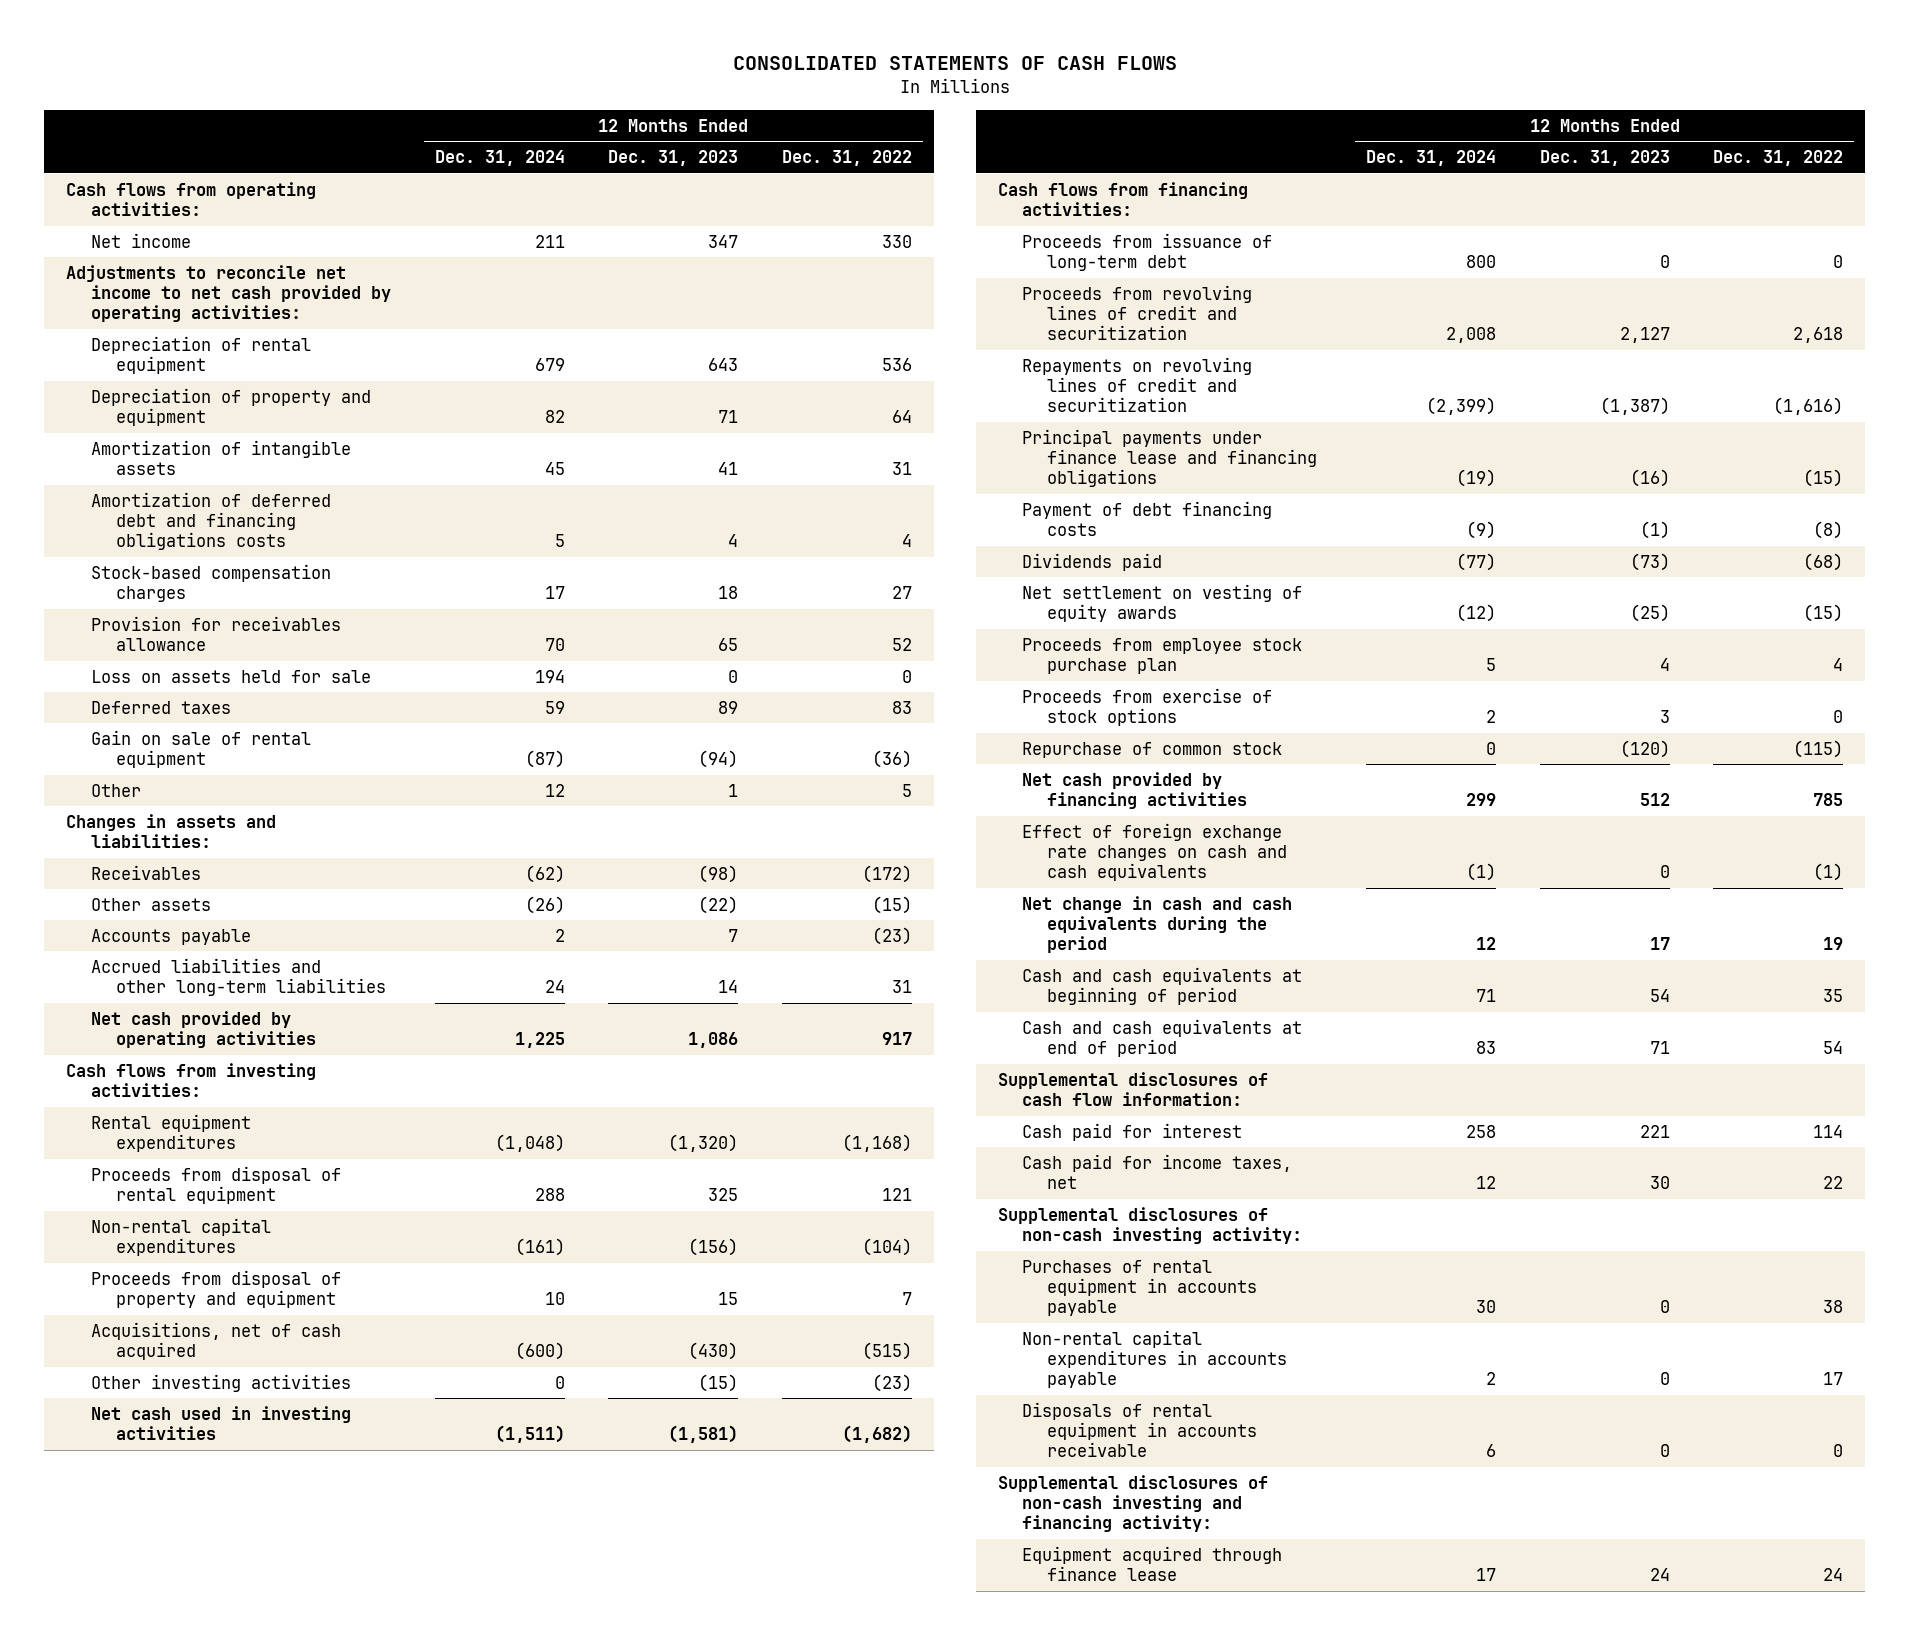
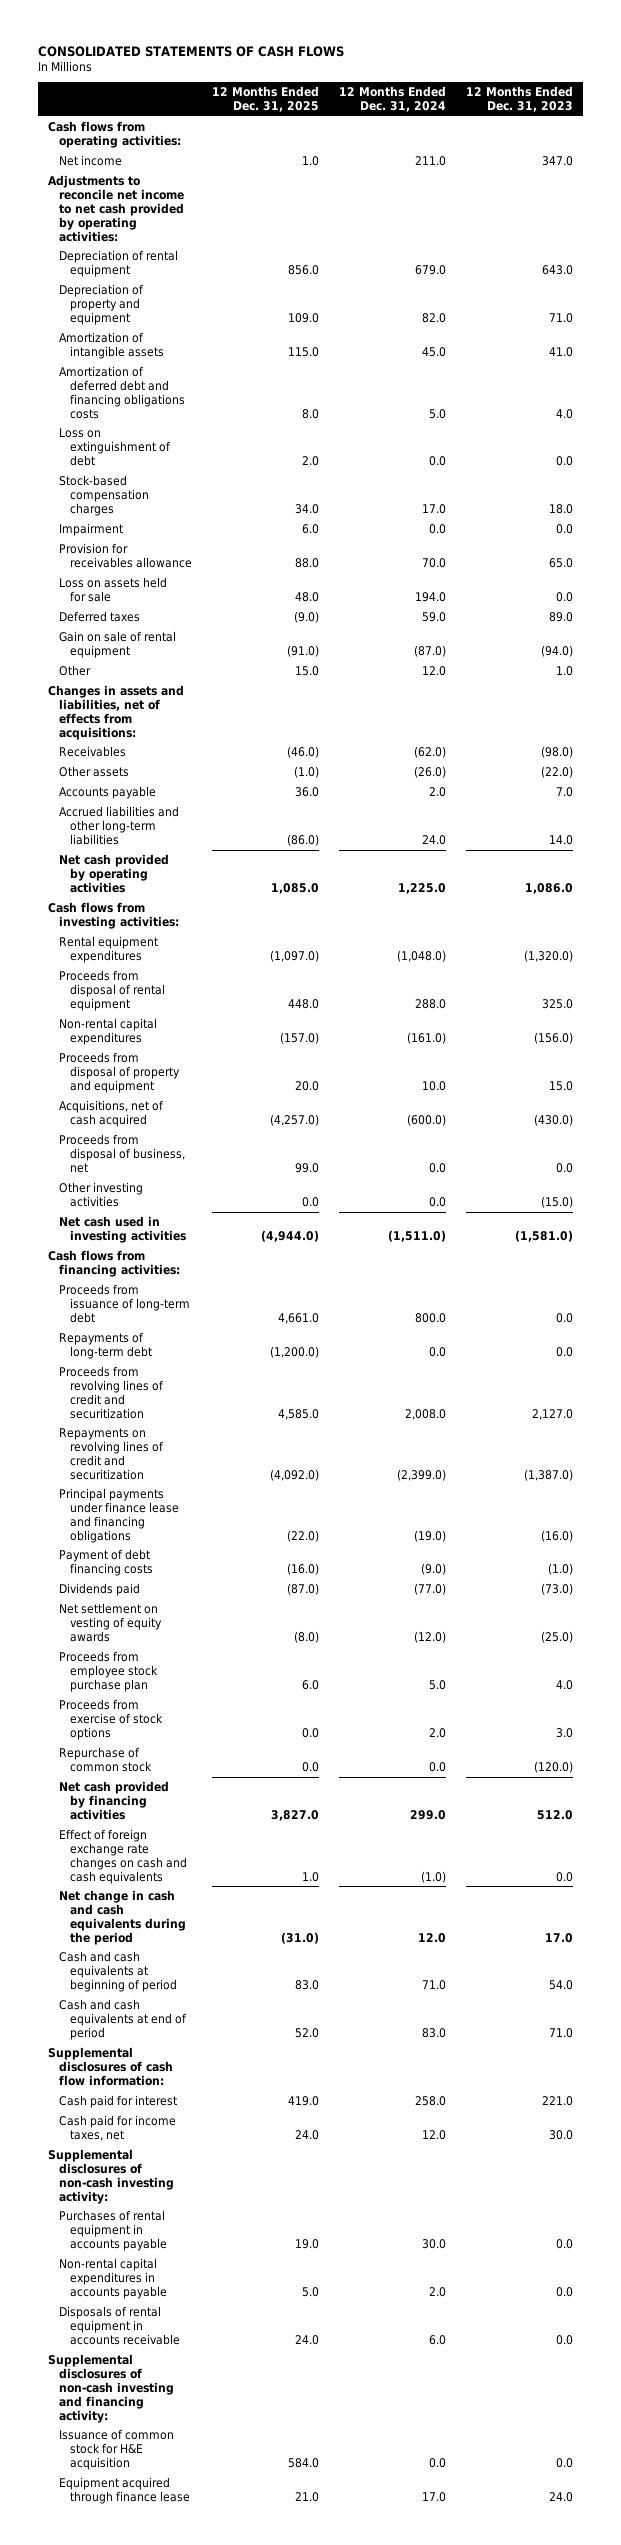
- | 12 Months Ended Dec. 31, 2024 | 12 Months Ended Dec. 31, 2023 | 12 Months Ended Dec. 31, 2022
+ | 12 Months Ended Dec. 31, 2025 | 12 Months Ended Dec. 31, 2024 | 12 Months Ended Dec. 31, 2023
- Net income | 211 | 347 | 330
+ Net income | 1.0 | 211.0 | 347.0
- Depreciation of rental equipment | 679 | 643 | 536
- Depreciation of property and equipment | 82 | 71 | 64
- Amortization of intangible assets | 45 | 41 | 31
- Amortization of deferred debt and financing obligations costs | 5 | 4 | 4
- Stock-based compensation charges | 17 | 18 | 27
- Provision for receivables allowance | 70 | 65 | 52
- Loss on assets held for sale | 194 | 0 | 0
- Deferred taxes | 59 | 89 | 83
- Gain on sale of rental equipment | (87) | (94) | (36)
- Other | 12 | 1 | 5
- Changes in assets and liabilities:
- Receivables | (62) | (98) | (172)
- Other assets | (26) | (22) | (15)
- Accounts payable | 2 | 7 | (23)
- Accrued liabilities and other long-term liabilities | 24 | 14 | 31
- Net cash provided by operating activities | 1,225 | 1,086 | 917
+ Depreciation of rental equipment | 856.0 | 679.0 | 643.0
+ Depreciation of property and equipment | 109.0 | 82.0 | 71.0
+ Amortization of intangible assets | 115.0 | 45.0 | 41.0
+ Amortization of deferred debt and financing obligations costs | 8.0 | 5.0 | 4.0
+ Loss on extinguishment of debt | 2.0 | 0.0 | 0.0
+ Stock-based compensation charges | 34.0 | 17.0 | 18.0
+ Impairment | 6.0 | 0.0 | 0.0
+ Provision for receivables allowance | 88.0 | 70.0 | 65.0
+ Loss on assets held for sale | 48.0 | 194.0 | 0.0
+ Deferred taxes | (9.0) | 59.0 | 89.0
+ Gain on sale of rental equipment | (91.0) | (87.0) | (94.0)
+ Other | 15.0 | 12.0 | 1.0
+ Changes in assets and liabilities, net of effects from acquisitions:
+ Receivables | (46.0) | (62.0) | (98.0)
+ Other assets | (1.0) | (26.0) | (22.0)
+ Accounts payable | 36.0 | 2.0 | 7.0
+ Accrued liabilities and other long-term liabilities | (86.0) | 24.0 | 14.0
+ Net cash provided by operating activities | 1,085.0 | 1,225.0 | 1,086.0
- Rental equipment expenditures | (1,048) | (1,320) | (1,168)
- Proceeds from disposal of rental equipment | 288 | 325 | 121
- Non-rental capital expenditures | (161) | (156) | (104)
- Proceeds from disposal of property and equipment | 10 | 15 | 7
- Acquisitions, net of cash acquired | (600) | (430) | (515)
- Other investing activities | 0 | (15) | (23)
- Net cash used in investing activities | (1,511) | (1,581) | (1,682)
+ Rental equipment expenditures | (1,097.0) | (1,048.0) | (1,320.0)
+ Proceeds from disposal of rental equipment | 448.0 | 288.0 | 325.0
+ Non-rental capital expenditures | (157.0) | (161.0) | (156.0)
+ Proceeds from disposal of property and equipment | 20.0 | 10.0 | 15.0
+ Acquisitions, net of cash acquired | (4,257.0) | (600.0) | (430.0)
+ Proceeds from disposal of business, net | 99.0 | 0.0 | 0.0
+ Other investing activities | 0.0 | 0.0 | (15.0)
+ Net cash used in investing activities | (4,944.0) | (1,511.0) | (1,581.0)
- Proceeds from issuance of long-term debt | 800 | 0 | 0
- Proceeds from revolving lines of credit and securitization | 2,008 | 2,127 | 2,618
- Repayments on revolving lines of credit and securitization | (2,399) | (1,387) | (1,616)
- Principal payments under finance lease and financing obligations | (19) | (16) | (15)
- Payment of debt financing costs | (9) | (1) | (8)
- Dividends paid | (77) | (73) | (68)
- Net settlement on vesting of equity awards | (12) | (25) | (15)
- Proceeds from employee stock purchase plan | 5 | 4 | 4
- Proceeds from exercise of stock options | 2 | 3 | 0
- Repurchase of common stock | 0 | (120) | (115)
- Net cash provided by financing activities | 299 | 512 | 785
- Effect of foreign exchange rate changes on cash and cash equivalents | (1) | 0 | (1)
- Net change in cash and cash equivalents during the period | 12 | 17 | 19
- Cash and cash equivalents at beginning of period | 71 | 54 | 35
- Cash and cash equivalents at end of period | 83 | 71 | 54
+ Proceeds from issuance of long-term debt | 4,661.0 | 800.0 | 0.0
+ Repayments of long-term debt | (1,200.0) | 0.0 | 0.0
+ Proceeds from revolving lines of credit and securitization | 4,585.0 | 2,008.0 | 2,127.0
+ Repayments on revolving lines of credit and securitization | (4,092.0) | (2,399.0) | (1,387.0)
+ Principal payments under finance lease and financing obligations | (22.0) | (19.0) | (16.0)
+ Payment of debt financing costs | (16.0) | (9.0) | (1.0)
+ Dividends paid | (87.0) | (77.0) | (73.0)
+ Net settlement on vesting of equity awards | (8.0) | (12.0) | (25.0)
+ Proceeds from employee stock purchase plan | 6.0 | 5.0 | 4.0
+ Proceeds from exercise of stock options | 0.0 | 2.0 | 3.0
+ Repurchase of common stock | 0.0 | 0.0 | (120.0)
+ Net cash provided by financing activities | 3,827.0 | 299.0 | 512.0
+ Effect of foreign exchange rate changes on cash and cash equivalents | 1.0 | (1.0) | 0.0
+ Net change in cash and cash equivalents during the period | (31.0) | 12.0 | 17.0
+ Cash and cash equivalents at beginning of period | 83.0 | 71.0 | 54.0
+ Cash and cash equivalents at end of period | 52.0 | 83.0 | 71.0
- Cash paid for interest | 258 | 221 | 114
- Cash paid for income taxes, net | 12 | 30 | 22
+ Cash paid for interest | 419.0 | 258.0 | 221.0
+ Cash paid for income taxes, net | 24.0 | 12.0 | 30.0
- Purchases of rental equipment in accounts payable | 30 | 0 | 38
- Non-rental capital expenditures in accounts payable | 2 | 0 | 17
- Disposals of rental equipment in accounts receivable | 6 | 0 | 0
+ Purchases of rental equipment in accounts payable | 19.0 | 30.0 | 0.0
+ Non-rental capital expenditures in accounts payable | 5.0 | 2.0 | 0.0
+ Disposals of rental equipment in accounts receivable | 24.0 | 6.0 | 0.0
- Equipment acquired through finance lease | 17 | 24 | 24
+ Issuance of common stock for H&E acquisition | 584.0 | 0.0 | 0.0
+ Equipment acquired through finance lease | 21.0 | 17.0 | 24.0

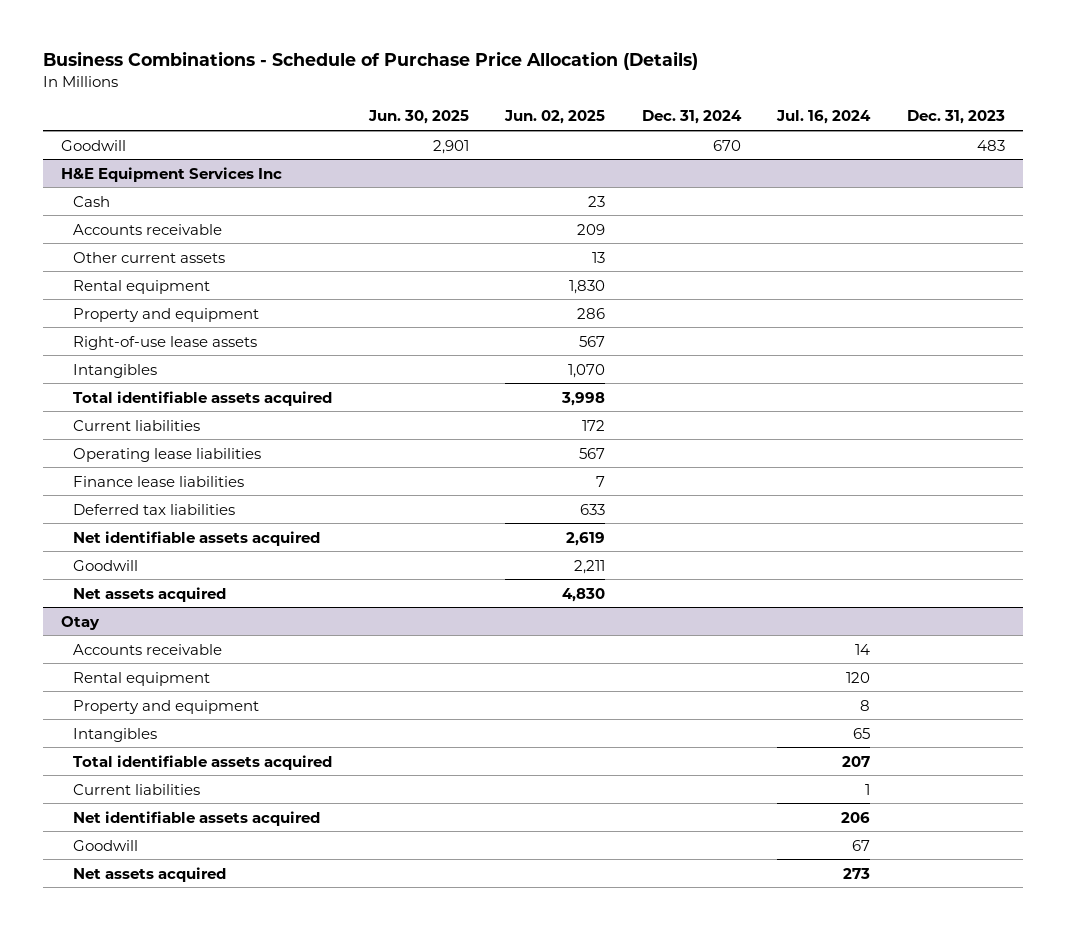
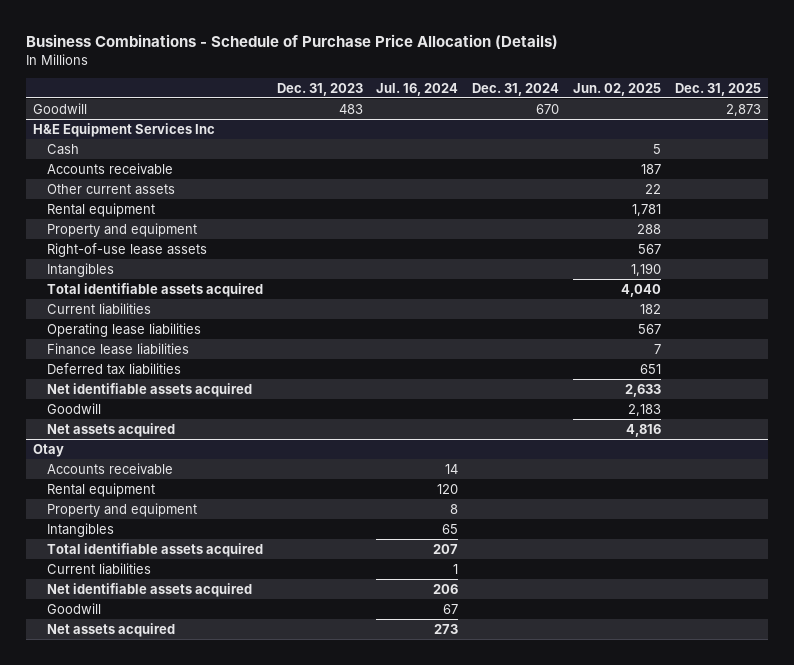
- | Jun. 30, 2025 | Jun. 02, 2025 | Dec. 31, 2024 | Jul. 16, 2024 | Dec. 31, 2023
+ | Dec. 31, 2023 | Jul. 16, 2024 | Dec. 31, 2024 | Jun. 02, 2025 | Dec. 31, 2025
@ H&E Equipment Services Inc
- Cash | | 23 | | |
- Accounts receivable | | 209 | | |
- Other current assets | | 13 | | |
- Rental equipment | | 1,830 | | |
- Property and equipment | | 286 | | |
+ Cash | | | | 5 |
+ Accounts receivable | | | | 187 |
+ Other current assets | | | | 22 |
+ Rental equipment | | | | 1,781 |
+ Property and equipment | | | | 288 |
- Intangibles | | 1,070 | | |
- Total identifiable assets acquired | | 3,998 | | |
- Current liabilities | | 172 | | |
+ Intangibles | | | | 1,190 |
+ Total identifiable assets acquired | | | | 4,040 |
+ Current liabilities | | | | 182 |
- Deferred tax liabilities | | 633 | | |
- Net identifiable assets acquired | | 2,619 | | |
- Goodwill | | 2,211 | | |
- Net assets acquired | | 4,830 | | |
+ Deferred tax liabilities | | | | 651 |
+ Net identifiable assets acquired | | | | 2,633 |
+ Goodwill | | | | 2,183 |
+ Net assets acquired | | | | 4,816 |

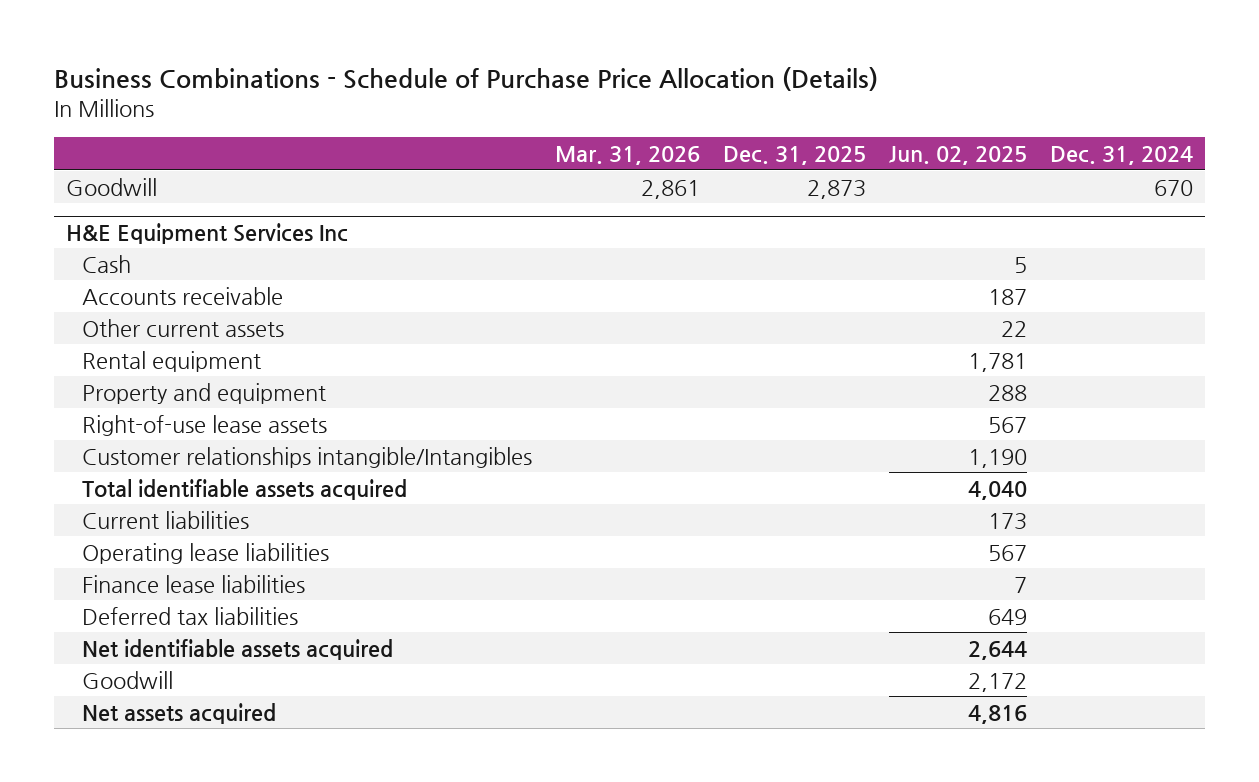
- | Dec. 31, 2023 | Jul. 16, 2024 | Dec. 31, 2024 | Jun. 02, 2025 | Dec. 31, 2025
+ | Mar. 31, 2026 | Dec. 31, 2025 | Jun. 02, 2025 | Dec. 31, 2024
@ H&E Equipment Services Inc
- Intangibles | | | | 1,190 |
+ Customer relationships intangible/Intangibles | | | 1,190 |
- Current liabilities | | | | 182 |
+ Current liabilities | | | 173 |
- Deferred tax liabilities | | | | 651 |
- Net identifiable assets acquired | | | | 2,633 |
- Goodwill | | | | 2,183 |
+ Deferred tax liabilities | | | 649 |
+ Net identifiable assets acquired | | | 2,644 |
+ Goodwill | | | 2,172 |
- Otay
- Accounts receivable | | 14 | | |
- Rental equipment | | 120 | | |
- Property and equipment | | 8 | | |
- Intangibles | | 65 | | |
- Total identifiable assets acquired | | 207 | | |
- Current liabilities | | 1 | | |
- Net identifiable assets acquired | | 206 | | |
- Goodwill | | 67 | | |
- Net assets acquired | | 273 | | |

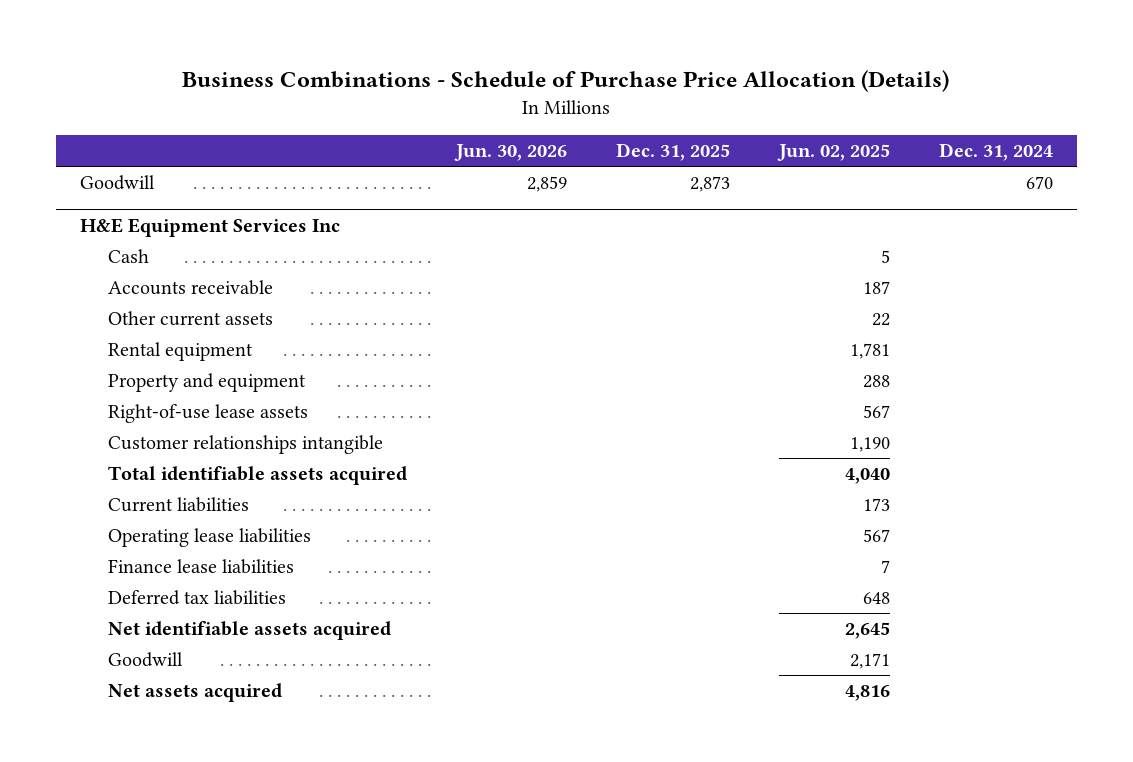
- | Mar. 31, 2026 | Dec. 31, 2025 | Jun. 02, 2025 | Dec. 31, 2024
+ | Jun. 30, 2026 | Dec. 31, 2025 | Jun. 02, 2025 | Dec. 31, 2024
@ H&E Equipment Services Inc
- Customer relationships intangible/Intangibles | | | 1,190 |
+ Customer relationships intangible | | | 1,190 |
- Deferred tax liabilities | | | 649 |
- Net identifiable assets acquired | | | 2,644 |
- Goodwill | | | 2,172 |
+ Deferred tax liabilities | | | 648 |
+ Net identifiable assets acquired | | | 2,645 |
+ Goodwill | | | 2,171 |

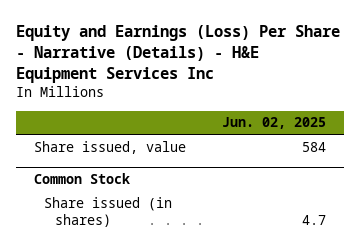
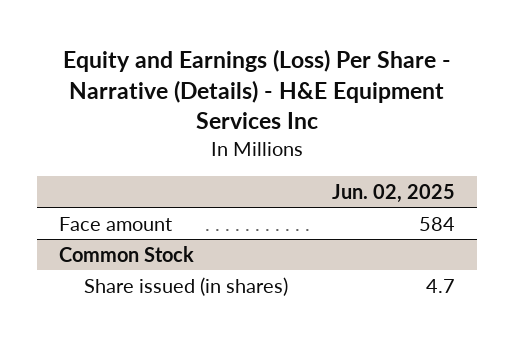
- Share issued, value | 584
+ Face amount | 584

